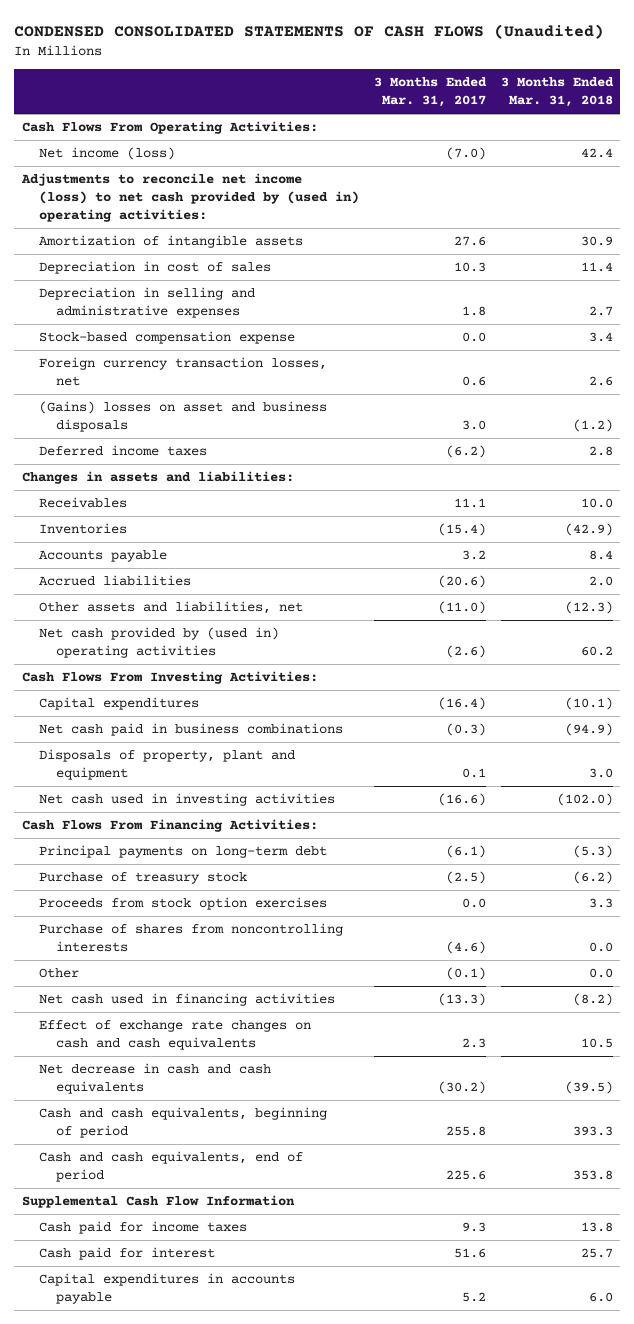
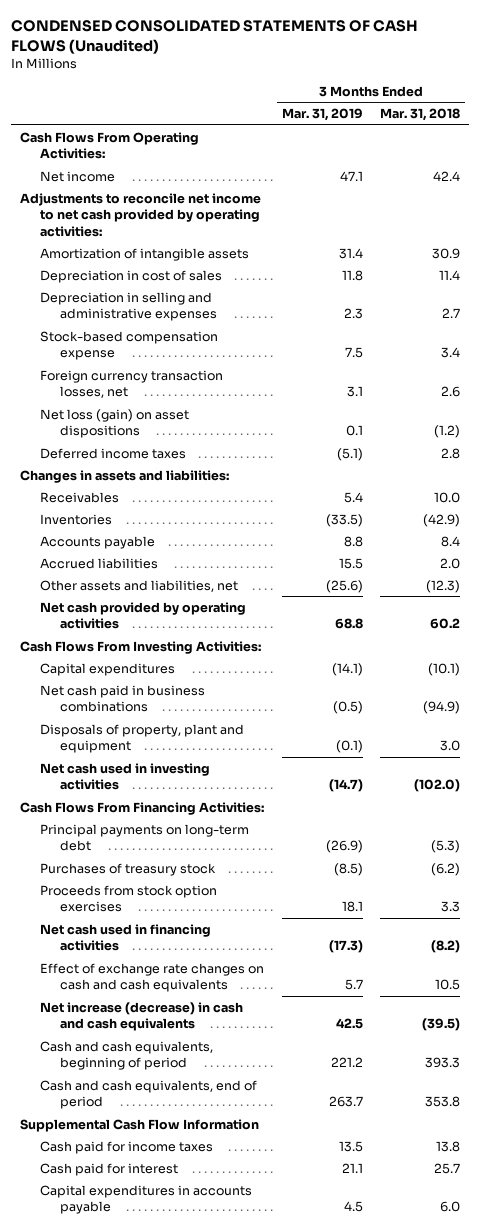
- | 3 Months Ended Mar. 31, 2017 | 3 Months Ended Mar. 31, 2018
+ | 3 Months Ended Mar. 31, 2019 | 3 Months Ended Mar. 31, 2018
- Net income (loss) | (7.0) | 42.4
- Adjustments to reconcile net income (loss) to net cash provided by (used in) operating activities:
+ Net income | 47.1 | 42.4
+ Adjustments to reconcile net income to net cash provided by operating activities:
- (Gains) losses on asset and business disposals | 3.0 | (1.2)
+ Net loss (gain) on asset dispositions | 0.1 | (1.2)
- Net cash provided by (used in) operating activities | (2.6) | 60.2
+ Net cash provided by operating activities | 68.8 | 60.2
- Purchase of treasury stock | (2.5) | (6.2)
+ Purchases of treasury stock | (8.5) | (6.2)
- Purchase of shares from noncontrolling interests | (4.6) | 0.0
- Other | (0.1) | 0.0
- Net decrease in cash and cash equivalents | (30.2) | (39.5)
+ Net increase (decrease) in cash and cash equivalents | 42.5 | (39.5)

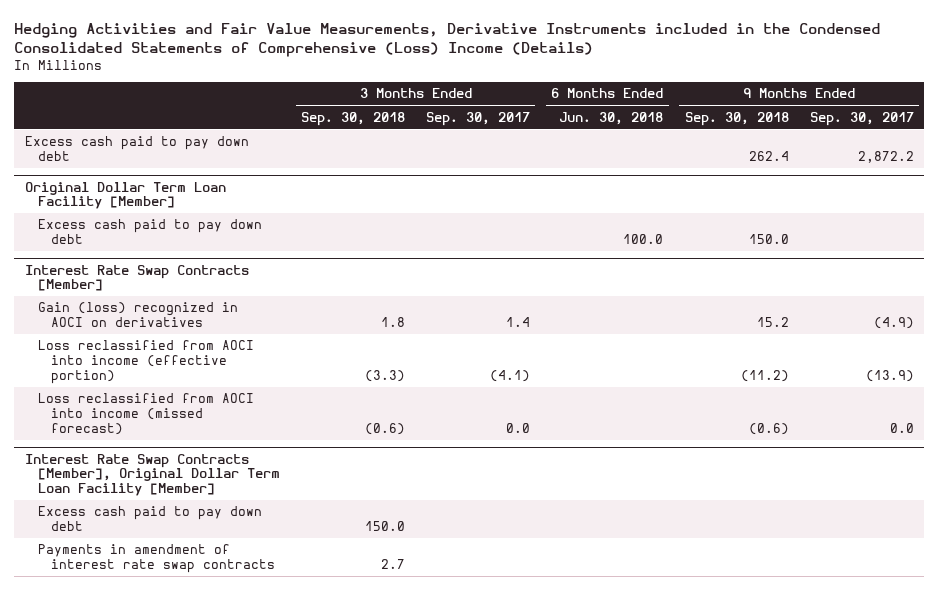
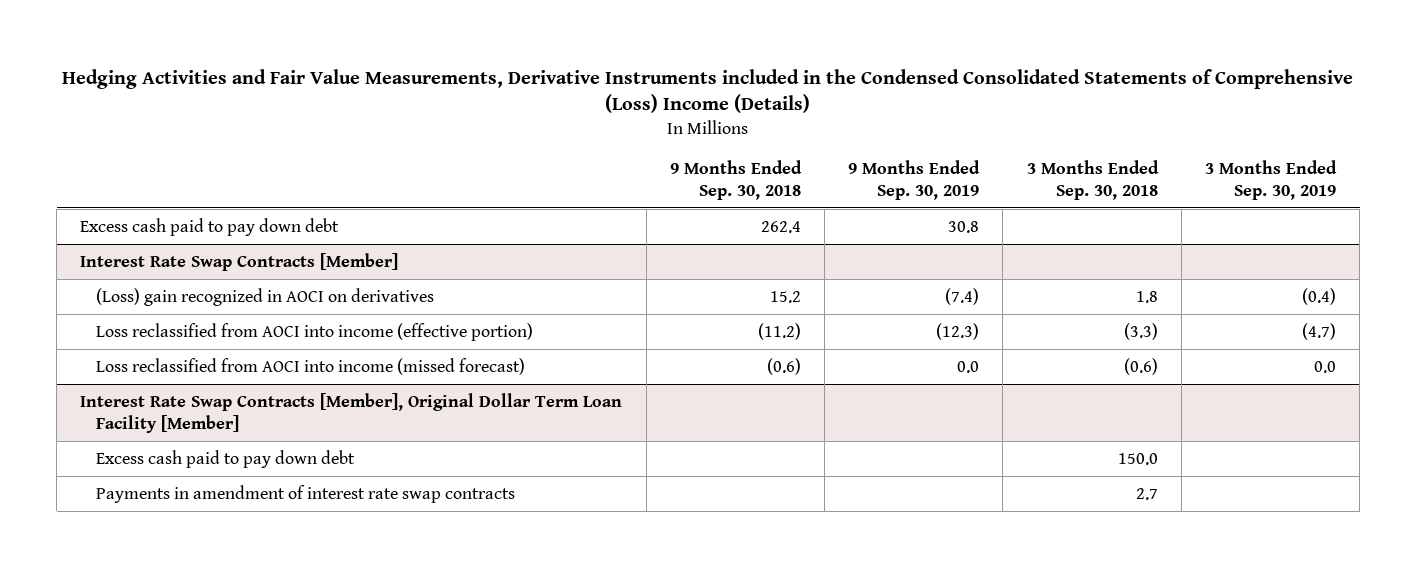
- | 3 Months Ended Sep. 30, 2018 | 3 Months Ended Sep. 30, 2017 | 6 Months Ended Jun. 30, 2018 | 9 Months Ended Sep. 30, 2018 | 9 Months Ended Sep. 30, 2017
+ | 9 Months Ended Sep. 30, 2018 | 9 Months Ended Sep. 30, 2019 | 3 Months Ended Sep. 30, 2018 | 3 Months Ended Sep. 30, 2019
- Original Dollar Term Loan Facility [Member]
- Excess cash paid to pay down debt | | | 100.0 | 150.0 |
@ Interest Rate Swap Contracts [Member]
- Gain (loss) recognized in AOCI on derivatives | 1.8 | 1.4 | | 15.2 | (4.9)
+ (Loss) gain recognized in AOCI on derivatives | 15.2 | (7.4) | 1.8 | (0.4)

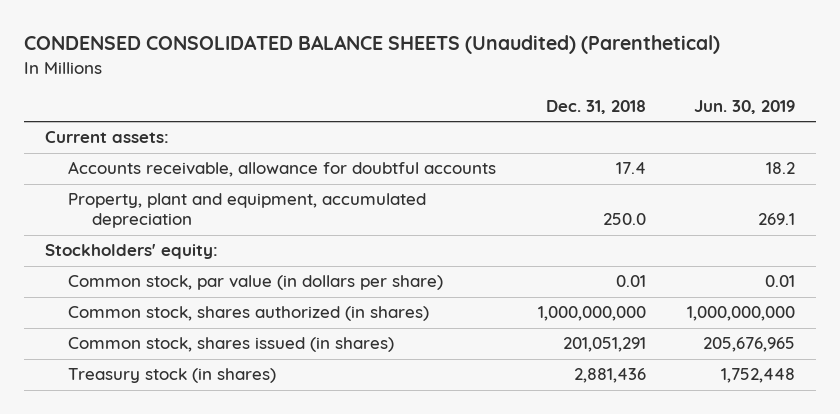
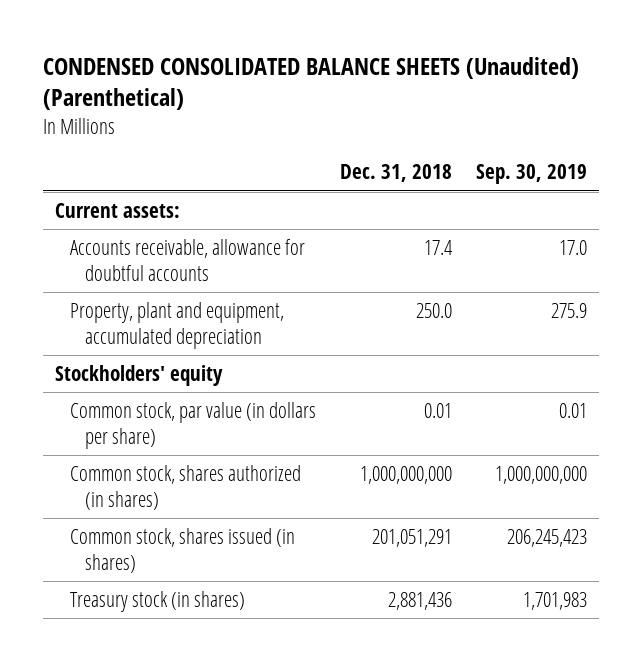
- | Dec. 31, 2018 | Jun. 30, 2019
+ | Dec. 31, 2018 | Sep. 30, 2019
- Stockholders' equity:
+ Stockholders' equity

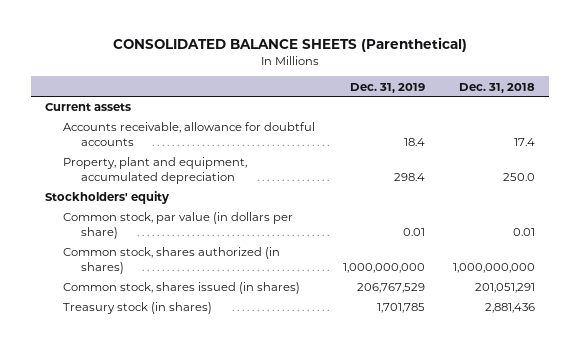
- CONDENSED CONSOLIDATED BALANCE SHEETS (Unaudited) (Parenthetical)
+ CONSOLIDATED BALANCE SHEETS (Parenthetical)
- | Dec. 31, 2018 | Sep. 30, 2019
+ | Dec. 31, 2019 | Dec. 31, 2018
- Current assets:
+ Current assets

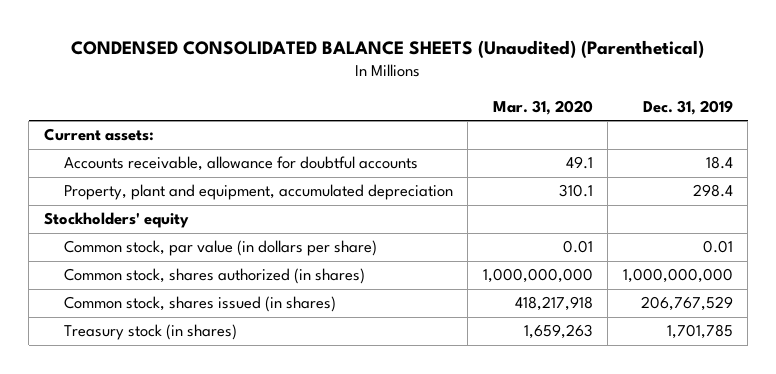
- CONSOLIDATED BALANCE SHEETS (Parenthetical)
+ CONDENSED CONSOLIDATED BALANCE SHEETS (Unaudited) (Parenthetical)
- | Dec. 31, 2019 | Dec. 31, 2018
+ | Mar. 31, 2020 | Dec. 31, 2019
- Current assets
+ Current assets:

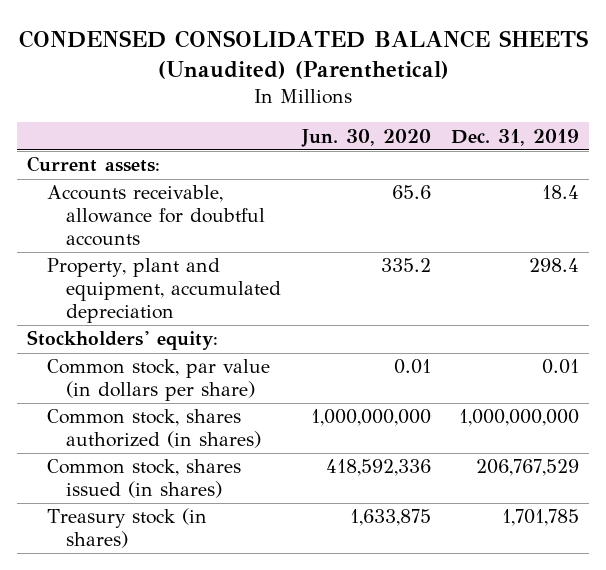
- | Mar. 31, 2020 | Dec. 31, 2019
+ | Jun. 30, 2020 | Dec. 31, 2019
- Stockholders' equity
+ Stockholders' equity:

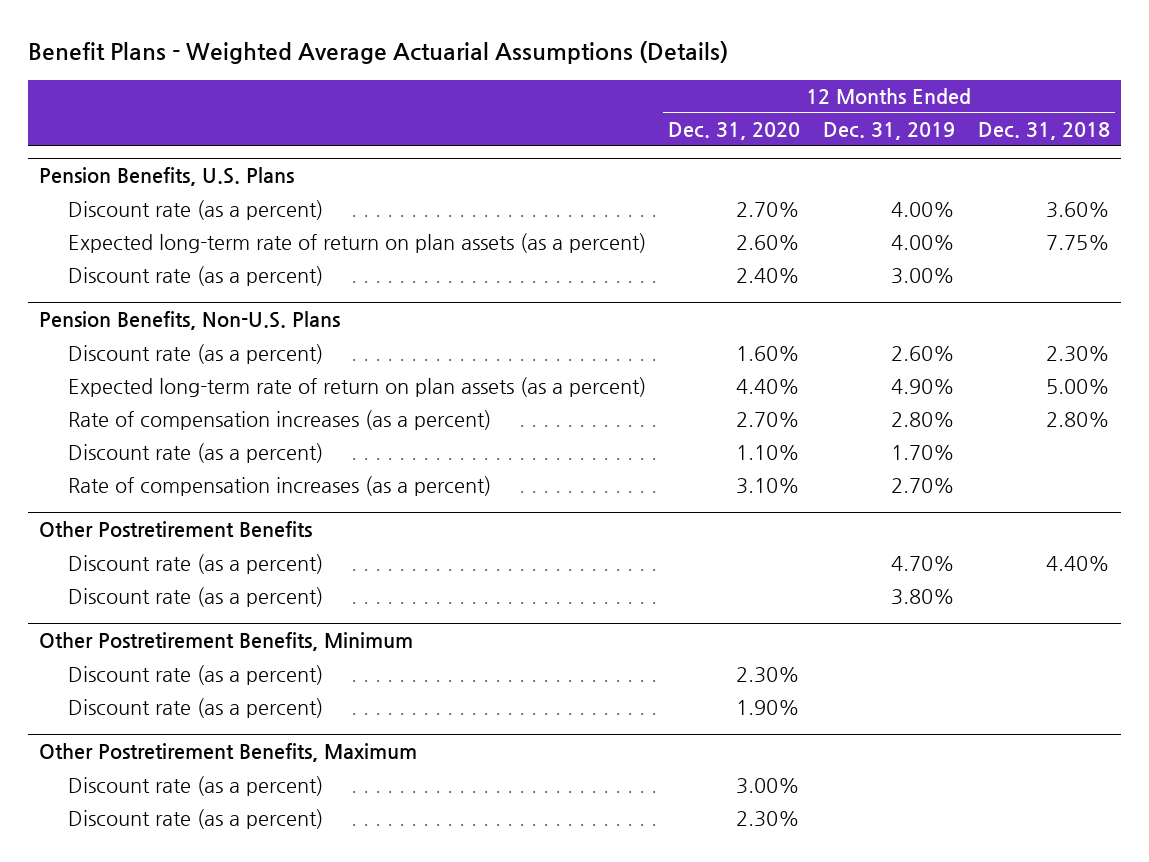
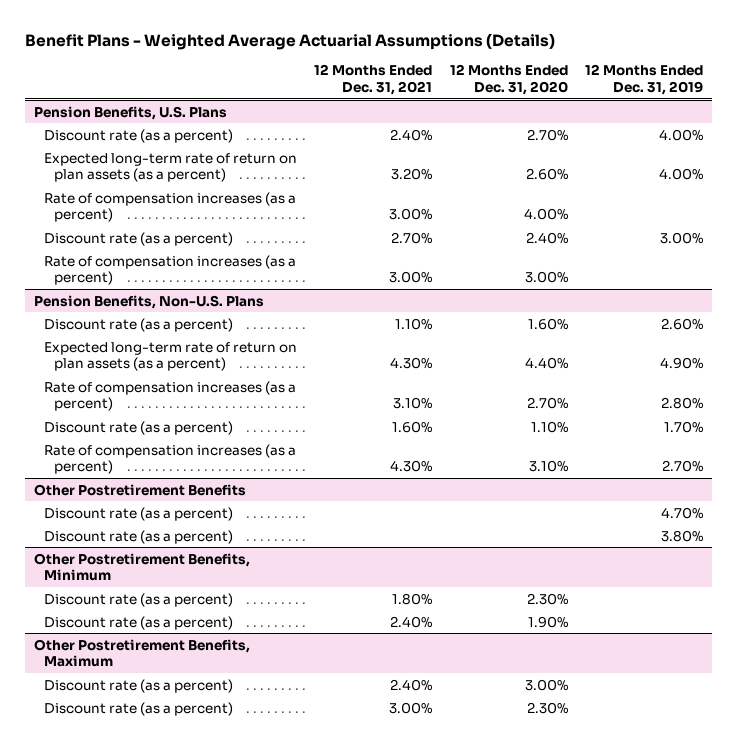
- | 12 Months Ended Dec. 31, 2020 | 12 Months Ended Dec. 31, 2019 | 12 Months Ended Dec. 31, 2018
+ | 12 Months Ended Dec. 31, 2021 | 12 Months Ended Dec. 31, 2020 | 12 Months Ended Dec. 31, 2019
@ Pension Benefits, U.S. Plans
+ Rate of compensation increases (as a percent) | 3.00% | 4.00% |
+ Rate of compensation increases (as a percent) | 3.00% | 3.00% |

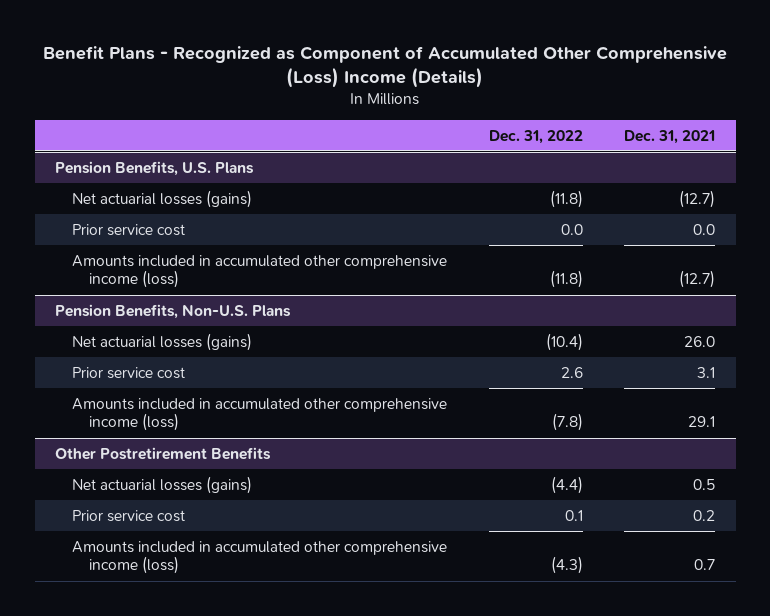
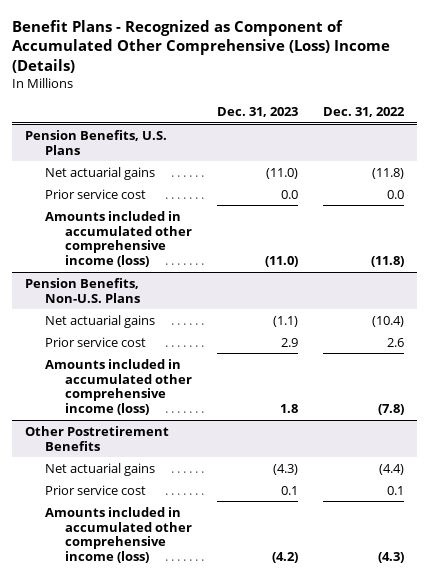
- | Dec. 31, 2022 | Dec. 31, 2021
+ | Dec. 31, 2023 | Dec. 31, 2022
@ Pension Benefits, U.S. Plans
- Net actuarial losses (gains) | (11.8) | (12.7)
+ Net actuarial gains | (11.0) | (11.8)
@ Pension Benefits, Non-U.S. Plans
- Net actuarial losses (gains) | (10.4) | 26.0
+ Net actuarial gains | (1.1) | (10.4)
@ Other Postretirement Benefits
- Net actuarial losses (gains) | (4.4) | 0.5
+ Net actuarial gains | (4.3) | (4.4)

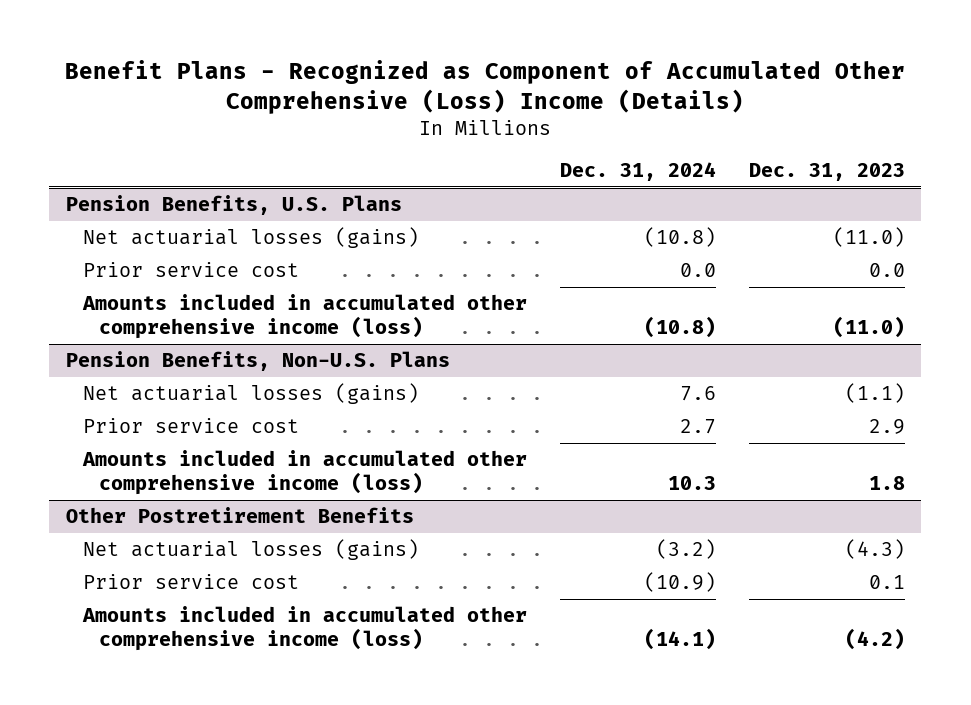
- | Dec. 31, 2023 | Dec. 31, 2022
+ | Dec. 31, 2024 | Dec. 31, 2023
@ Pension Benefits, U.S. Plans
- Net actuarial gains | (11.0) | (11.8)
+ Net actuarial losses (gains) | (10.8) | (11.0)
@ Pension Benefits, Non-U.S. Plans
- Net actuarial gains | (1.1) | (10.4)
+ Net actuarial losses (gains) | 7.6 | (1.1)
@ Other Postretirement Benefits
- Net actuarial gains | (4.3) | (4.4)
+ Net actuarial losses (gains) | (3.2) | (4.3)

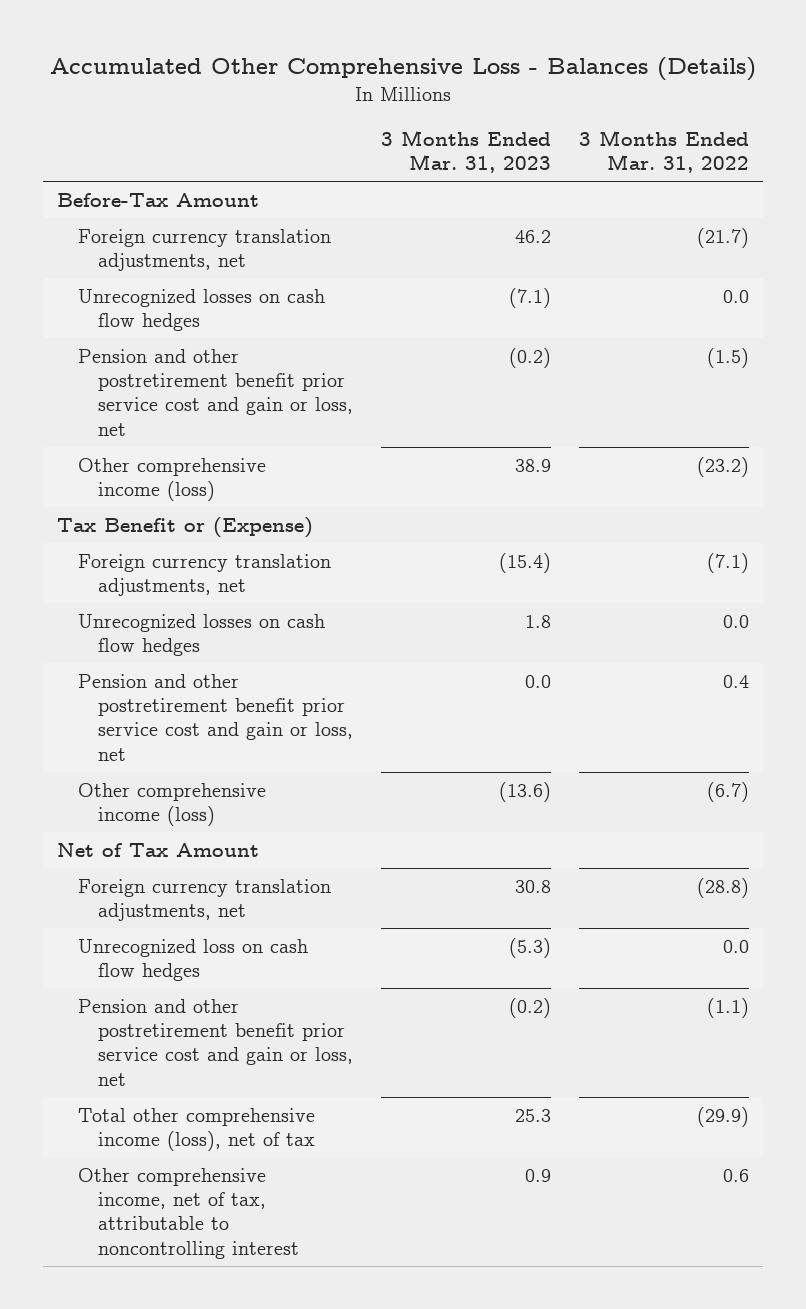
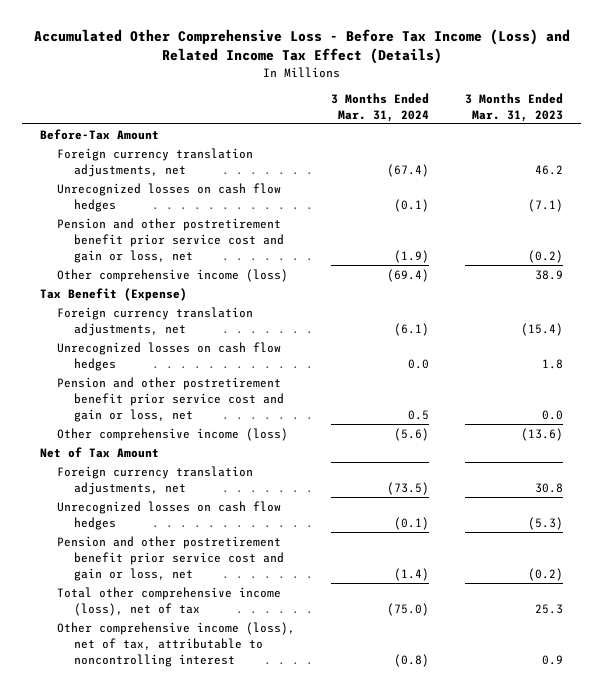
- Accumulated Other Comprehensive Loss - Balances (Details)
+ Accumulated Other Comprehensive Loss - Before Tax Income (Loss) and Related Income Tax Effect (Details)
- | 3 Months Ended Mar. 31, 2023 | 3 Months Ended Mar. 31, 2022
+ | 3 Months Ended Mar. 31, 2024 | 3 Months Ended Mar. 31, 2023
- Tax Benefit or (Expense)
+ Tax Benefit (Expense)
- Unrecognized loss on cash flow hedges | (5.3) | 0.0
+ Unrecognized losses on cash flow hedges | (0.1) | (5.3)
- Other comprehensive income, net of tax, attributable to noncontrolling interest | 0.9 | 0.6
+ Other comprehensive income (loss), net of tax, attributable to noncontrolling interest | (0.8) | 0.9

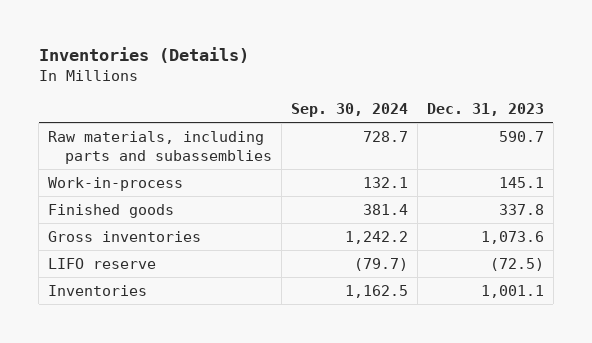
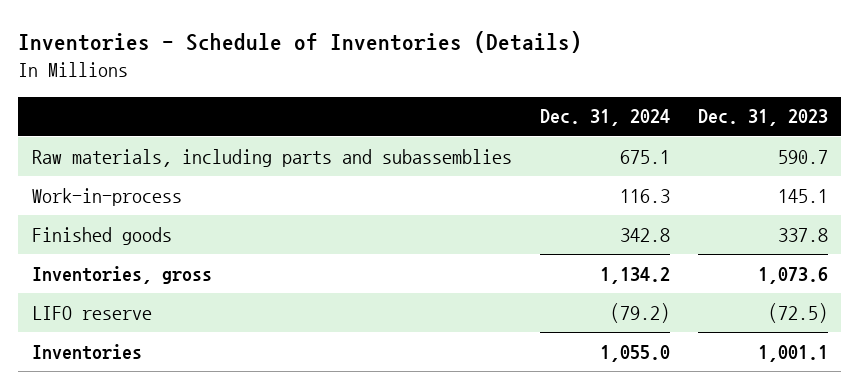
- Inventories (Details)
+ Inventories - Schedule of Inventories (Details)
- | Sep. 30, 2024 | Dec. 31, 2023
+ | Dec. 31, 2024 | Dec. 31, 2023
- Gross inventories | 1,242.2 | 1,073.6
+ Inventories, gross | 1,134.2 | 1,073.6

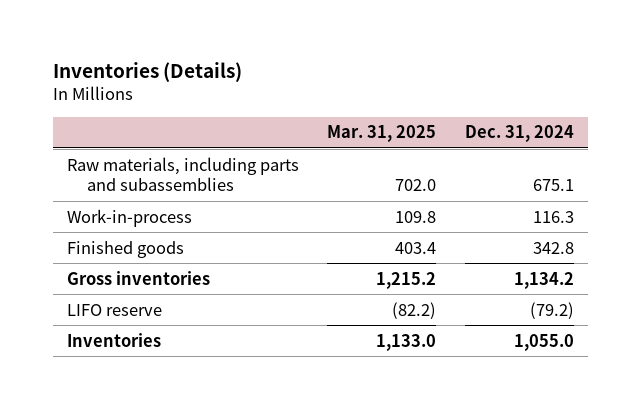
- Inventories - Schedule of Inventories (Details)
+ Inventories (Details)
- | Dec. 31, 2024 | Dec. 31, 2023
+ | Mar. 31, 2025 | Dec. 31, 2024
- Inventories, gross | 1,134.2 | 1,073.6
+ Gross inventories | 1,215.2 | 1,134.2

